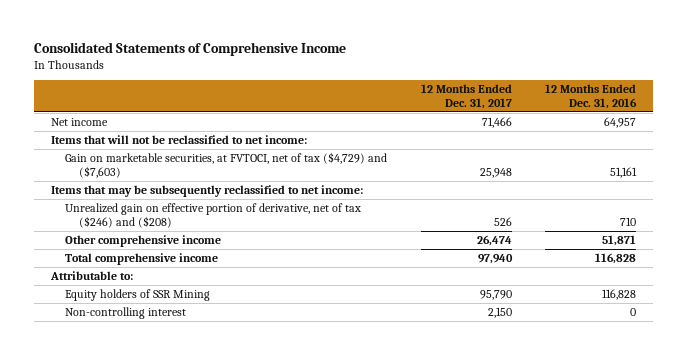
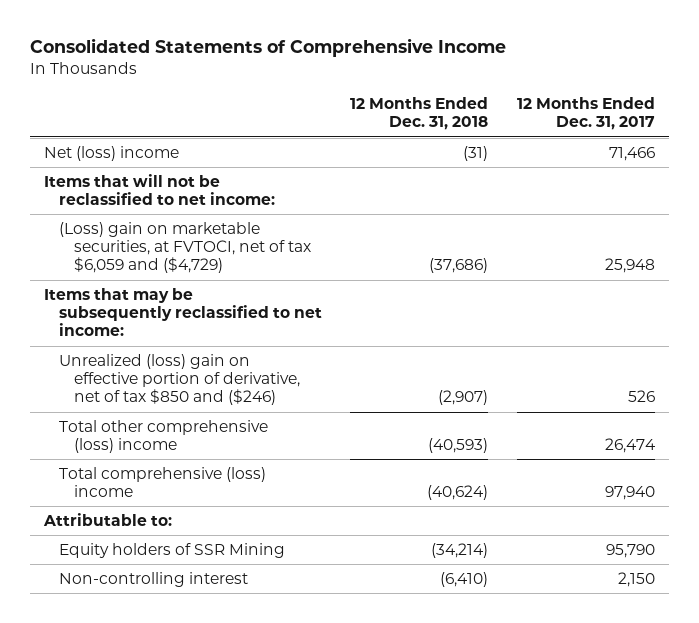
- | 12 Months Ended Dec. 31, 2017 | 12 Months Ended Dec. 31, 2016
+ | 12 Months Ended Dec. 31, 2018 | 12 Months Ended Dec. 31, 2017
- Net income | 71,466 | 64,957
+ Net (loss) income | (31) | 71,466
- Gain on marketable securities, at FVTOCI, net of tax ($4,729) and ($7,603) | 25,948 | 51,161
+ (Loss) gain on marketable securities, at FVTOCI, net of tax $6,059 and ($4,729) | (37,686) | 25,948
- Unrealized gain on effective portion of derivative, net of tax ($246) and ($208) | 526 | 710
- Other comprehensive income | 26,474 | 51,871
- Total comprehensive income | 97,940 | 116,828
+ Unrealized (loss) gain on effective portion of derivative, net of tax $850 and ($246) | (2,907) | 526
+ Total other comprehensive (loss) income | (40,593) | 26,474
+ Total comprehensive (loss) income | (40,624) | 97,940

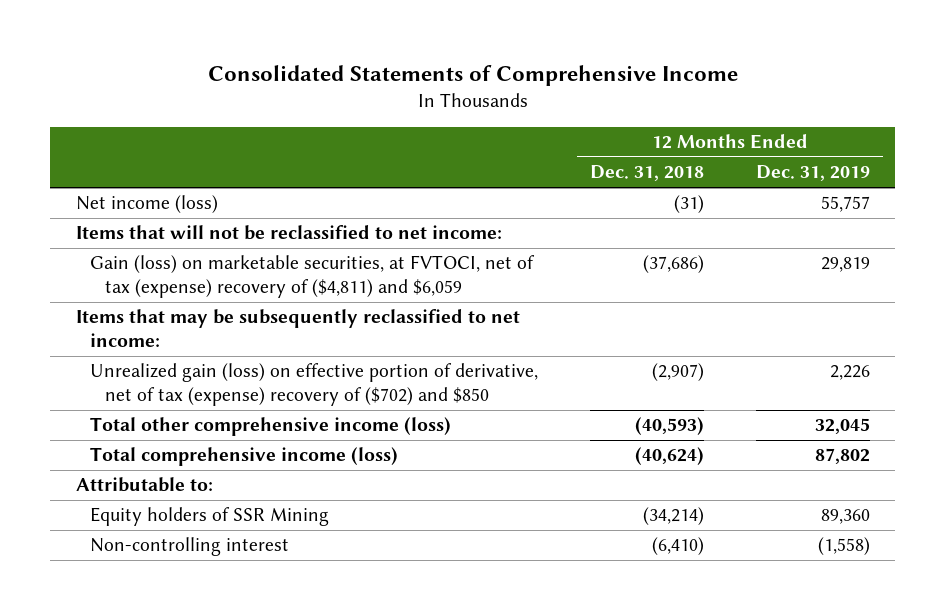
- | 12 Months Ended Dec. 31, 2018 | 12 Months Ended Dec. 31, 2017
+ | 12 Months Ended Dec. 31, 2018 | 12 Months Ended Dec. 31, 2019
- Net (loss) income | (31) | 71,466
+ Net income (loss) | (31) | 55,757
- (Loss) gain on marketable securities, at FVTOCI, net of tax $6,059 and ($4,729) | (37,686) | 25,948
+ Gain (loss) on marketable securities, at FVTOCI, net of tax (expense) recovery of ($4,811) and $6,059 | (37,686) | 29,819
- Unrealized (loss) gain on effective portion of derivative, net of tax $850 and ($246) | (2,907) | 526
- Total other comprehensive (loss) income | (40,593) | 26,474
- Total comprehensive (loss) income | (40,624) | 97,940
+ Unrealized gain (loss) on effective portion of derivative, net of tax (expense) recovery of ($702) and $850 | (2,907) | 2,226
+ Total other comprehensive income (loss) | (40,593) | 32,045
+ Total comprehensive income (loss) | (40,624) | 87,802

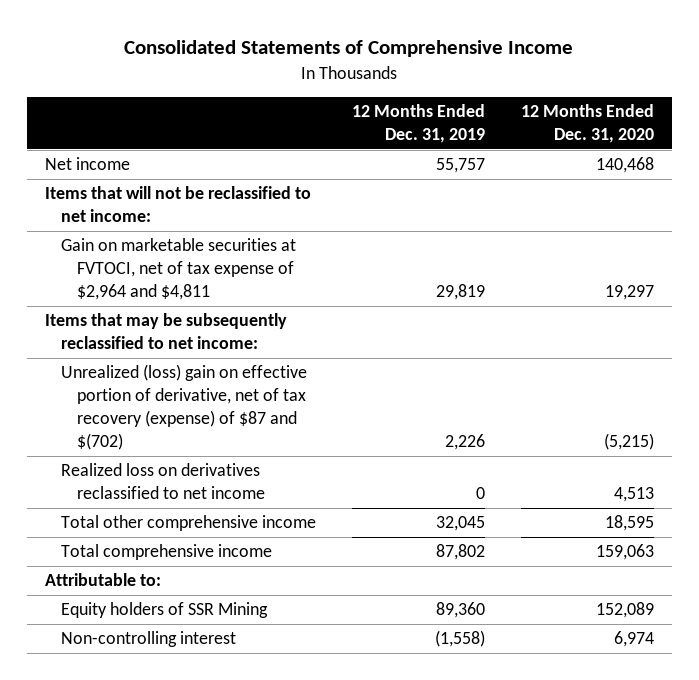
- | 12 Months Ended Dec. 31, 2018 | 12 Months Ended Dec. 31, 2019
+ | 12 Months Ended Dec. 31, 2019 | 12 Months Ended Dec. 31, 2020
- Net income (loss) | (31) | 55,757
+ Net income | 55,757 | 140,468
- Gain (loss) on marketable securities, at FVTOCI, net of tax (expense) recovery of ($4,811) and $6,059 | (37,686) | 29,819
+ Gain on marketable securities at FVTOCI, net of tax expense of $2,964 and $4,811 | 29,819 | 19,297
- Unrealized gain (loss) on effective portion of derivative, net of tax (expense) recovery of ($702) and $850 | (2,907) | 2,226
- Total other comprehensive income (loss) | (40,593) | 32,045
- Total comprehensive income (loss) | (40,624) | 87,802
+ Unrealized (loss) gain on effective portion of derivative, net of tax recovery (expense) of $87 and $(702) | 2,226 | (5,215)
+ Realized loss on derivatives reclassified to net income | 0 | 4,513
+ Total other comprehensive income | 32,045 | 18,595
+ Total comprehensive income | 87,802 | 159,063

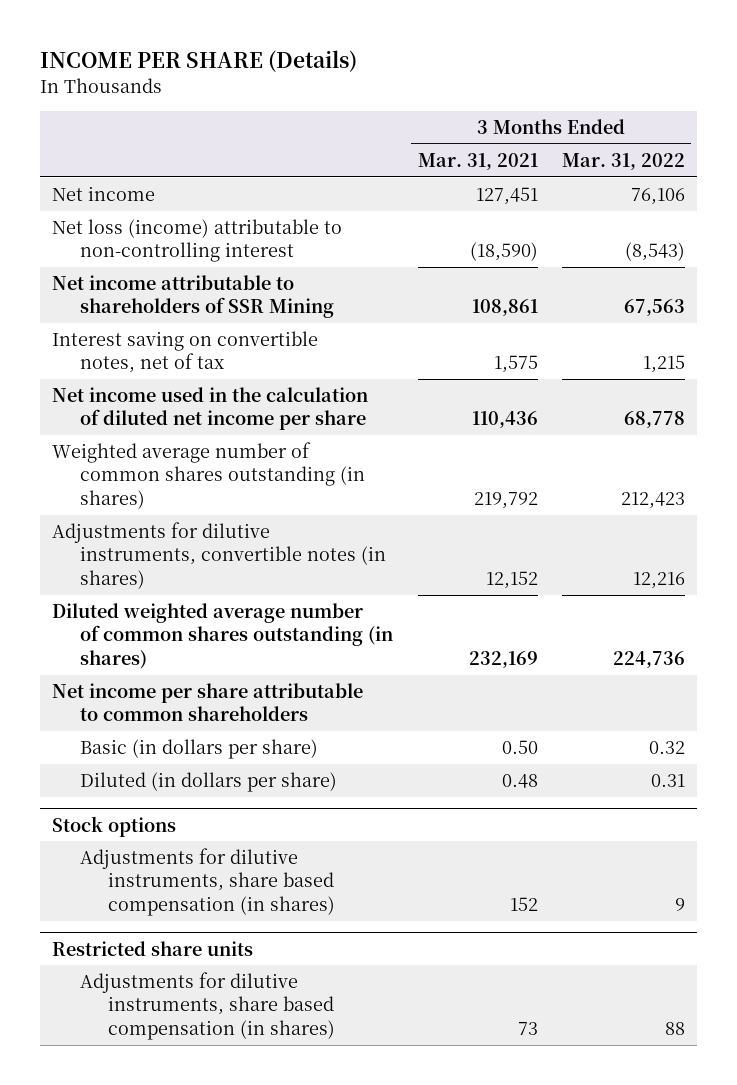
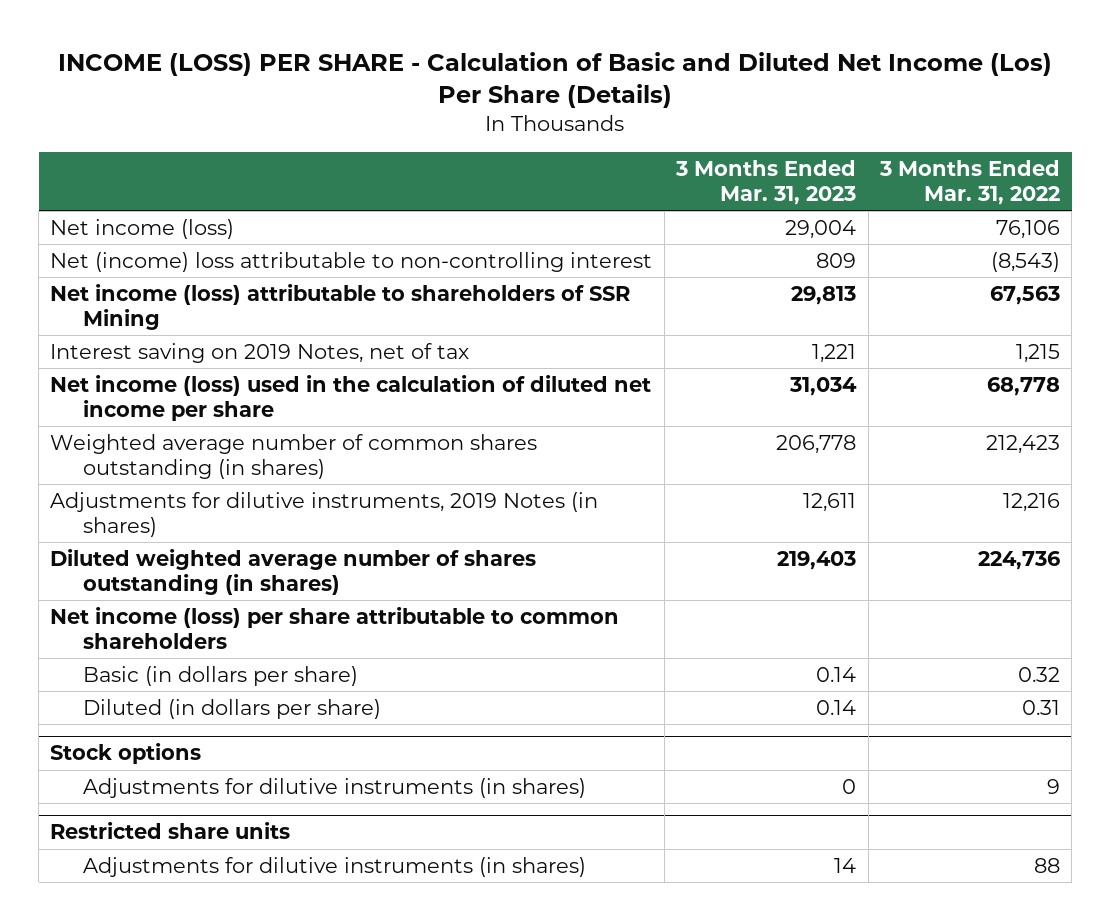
- INCOME PER SHARE (Details)
+ INCOME (LOSS) PER SHARE - Calculation of Basic and Diluted Net Income (Los) Per Share (Details)
- | 3 Months Ended Mar. 31, 2021 | 3 Months Ended Mar. 31, 2022
+ | 3 Months Ended Mar. 31, 2023 | 3 Months Ended Mar. 31, 2022
- Net income | 127,451 | 76,106
- Net loss (income) attributable to non-controlling interest | (18,590) | (8,543)
- Net income attributable to shareholders of SSR Mining | 108,861 | 67,563
- Interest saving on convertible notes, net of tax | 1,575 | 1,215
- Net income used in the calculation of diluted net income per share | 110,436 | 68,778
+ Net income (loss) | 29,004 | 76,106
+ Net (income) loss attributable to non-controlling interest | 809 | (8,543)
+ Net income (loss) attributable to shareholders of SSR Mining | 29,813 | 67,563
+ Interest saving on 2019 Notes, net of tax | 1,221 | 1,215
+ Net income (loss) used in the calculation of diluted net income per share | 31,034 | 68,778
- Adjustments for dilutive instruments, convertible notes (in shares) | 12,152 | 12,216
- Diluted weighted average number of common shares outstanding (in shares) | 232,169 | 224,736
- Net income per share attributable to common shareholders
+ Adjustments for dilutive instruments, 2019 Notes (in shares) | 12,611 | 12,216
+ Diluted weighted average number of shares outstanding (in shares) | 219,403 | 224,736
+ Net income (loss) per share attributable to common shareholders
@ Stock options
- Adjustments for dilutive instruments, share based compensation (in shares) | 152 | 9
+ Adjustments for dilutive instruments (in shares) | 0 | 9
@ Restricted share units
- Adjustments for dilutive instruments, share based compensation (in shares) | 73 | 88
+ Adjustments for dilutive instruments (in shares) | 14 | 88

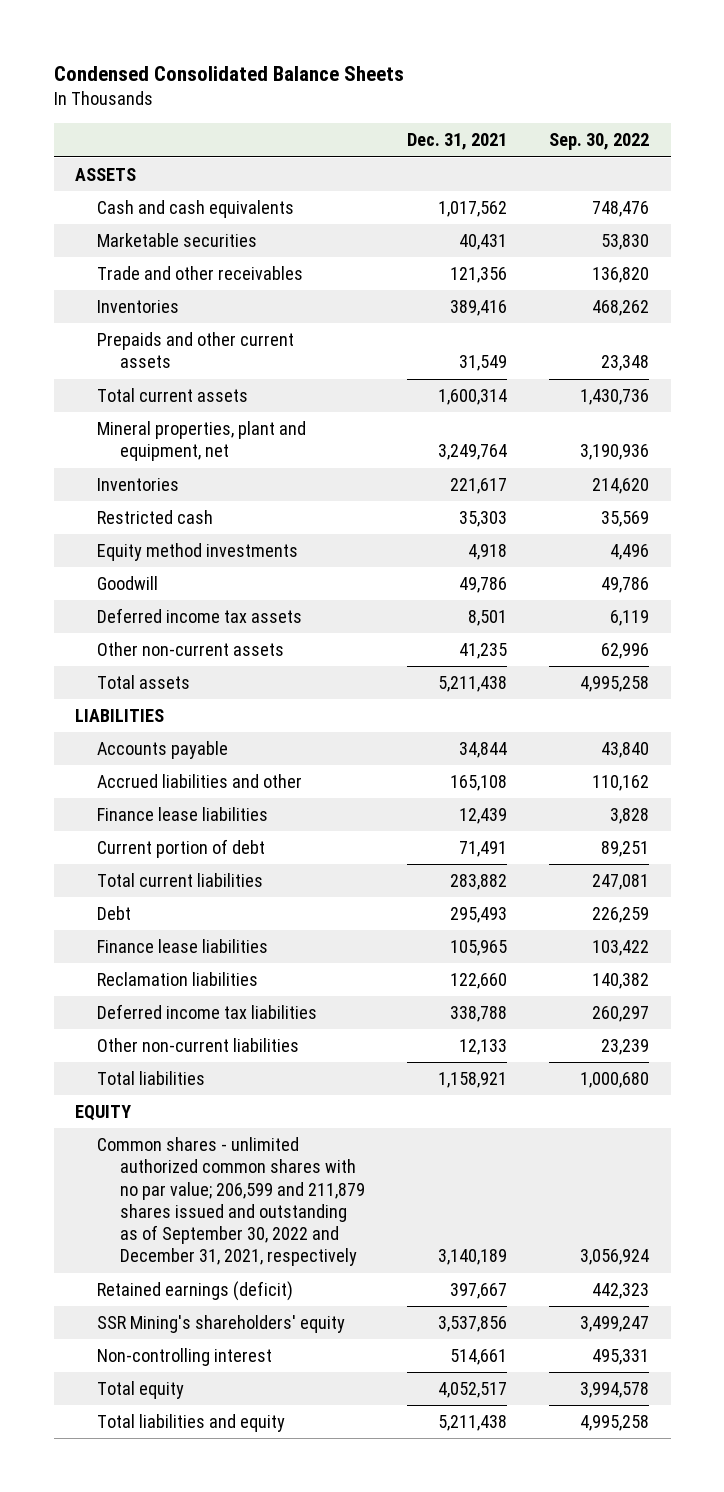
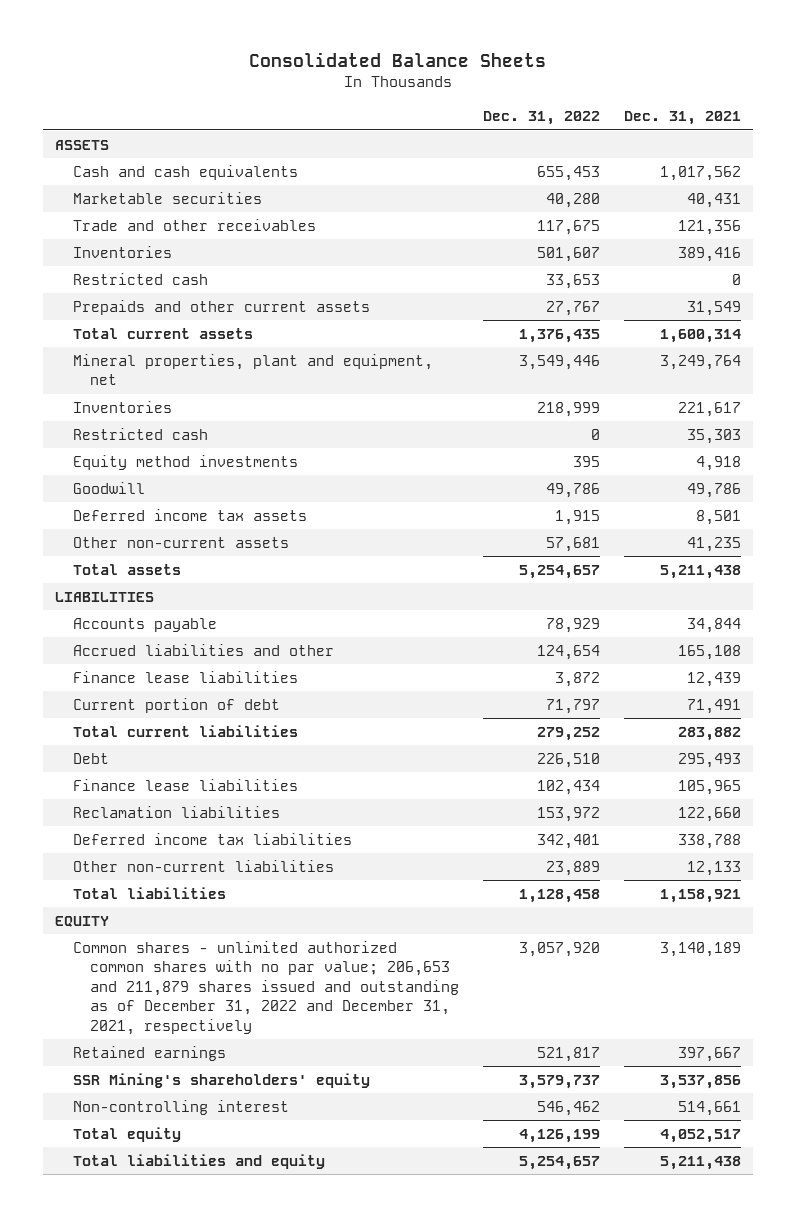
- Condensed Consolidated Balance Sheets
+ Consolidated Balance Sheets
- | Dec. 31, 2021 | Sep. 30, 2022
+ | Dec. 31, 2022 | Dec. 31, 2021
+ Restricted cash | 33,653 | 0
- Common shares - unlimited authorized common shares with no par value; 206,599 and 211,879 shares issued and outstanding as of September 30, 2022 and December 31, 2021, respectively | 3,140,189 | 3,056,924
- Retained earnings (deficit) | 397,667 | 442,323
+ Common shares - unlimited authorized common shares with no par value; 206,653 and 211,879 shares issued and outstanding as of December 31, 2022 and December 31, 2021, respectively | 3,057,920 | 3,140,189
+ Retained earnings | 521,817 | 397,667

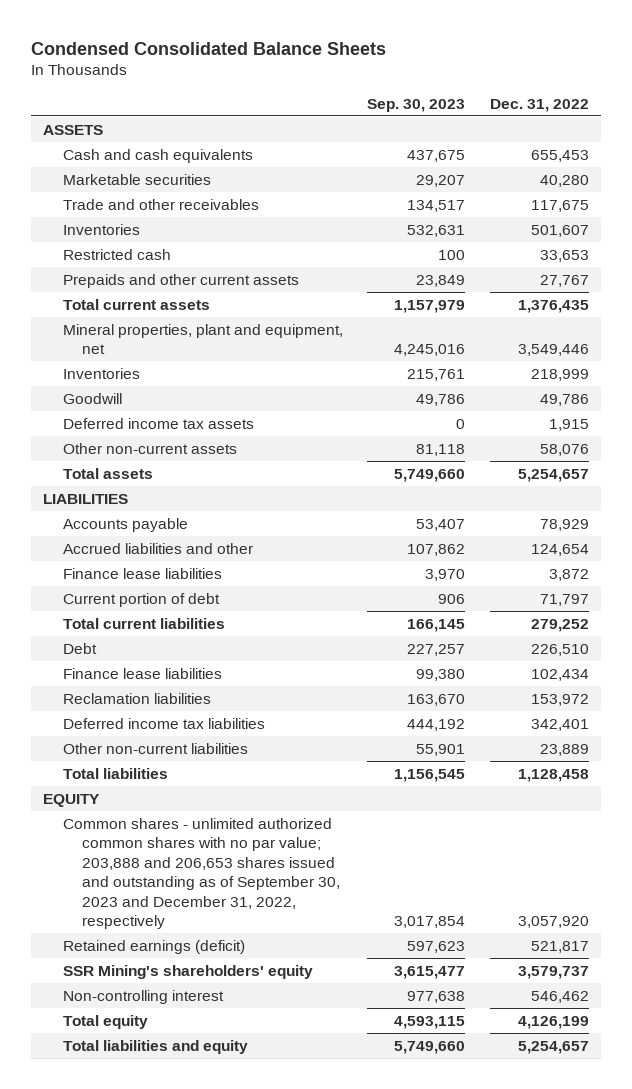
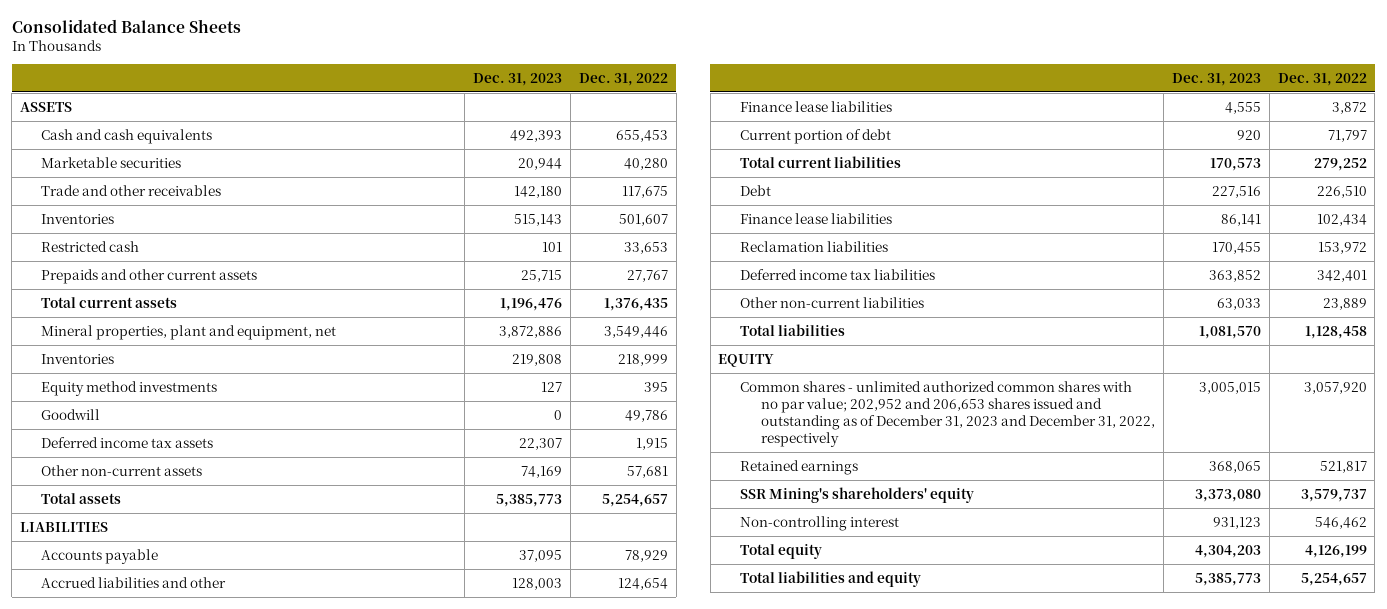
- Condensed Consolidated Balance Sheets
+ Consolidated Balance Sheets
- | Sep. 30, 2023 | Dec. 31, 2022
+ | Dec. 31, 2023 | Dec. 31, 2022
+ Equity method investments | 127 | 395
- Other non-current assets | 81,118 | 58,076
+ Other non-current assets | 74,169 | 57,681
- Common shares - unlimited authorized common shares with no par value; 203,888 and 206,653 shares issued and outstanding as of September 30, 2023 and December 31, 2022, respectively | 3,017,854 | 3,057,920
- Retained earnings (deficit) | 597,623 | 521,817
+ Common shares - unlimited authorized common shares with no par value; 202,952 and 206,653 shares issued and outstanding as of December 31, 2023 and December 31, 2022, respectively | 3,005,015 | 3,057,920
+ Retained earnings | 368,065 | 521,817

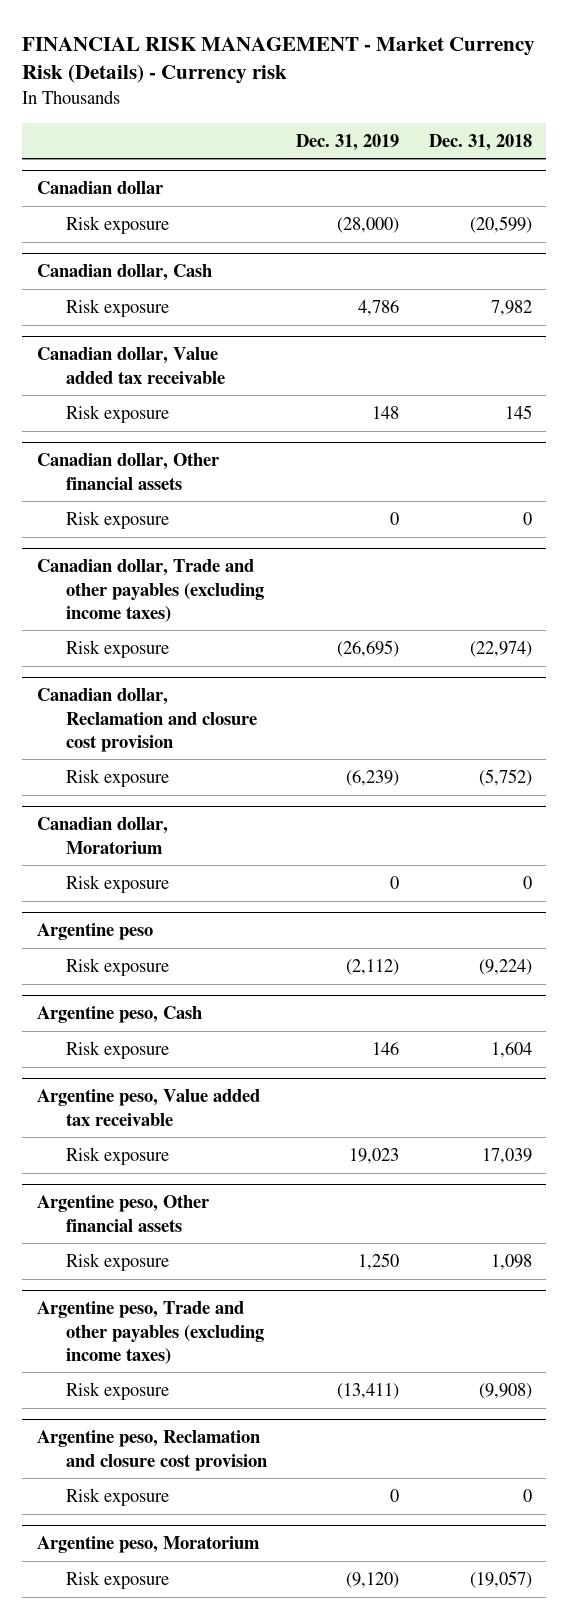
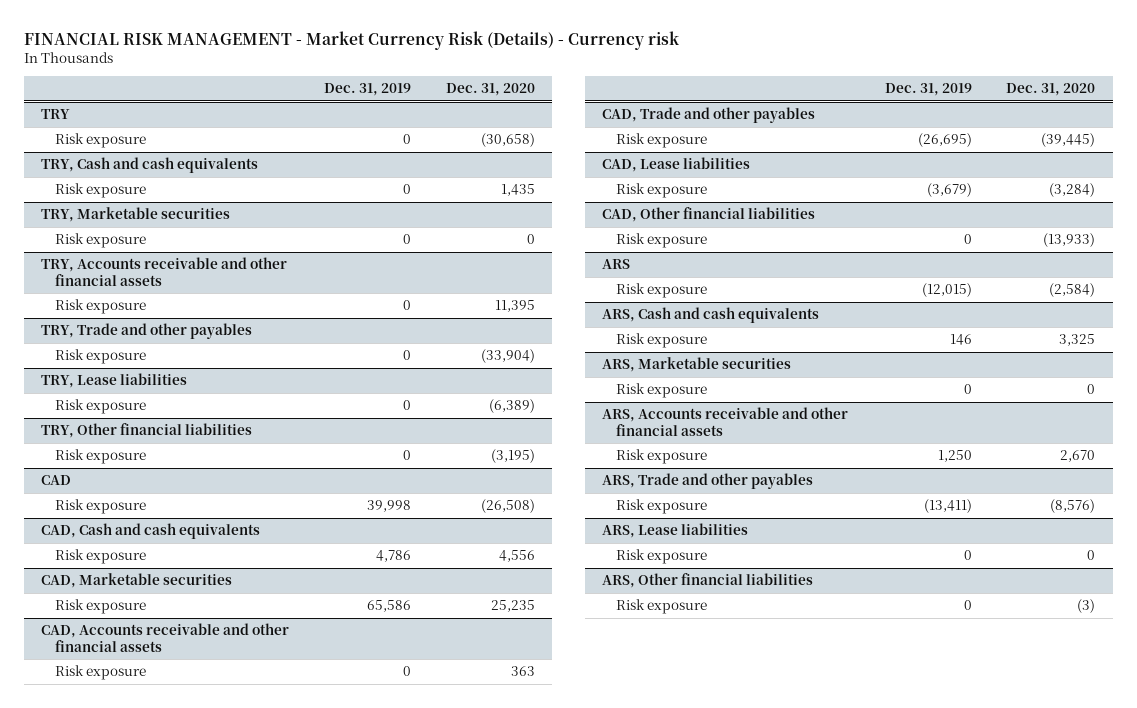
- | Dec. 31, 2019 | Dec. 31, 2018
+ | Dec. 31, 2019 | Dec. 31, 2020
- Canadian dollar
- Risk exposure | (28,000) | (20,599)
- Canadian dollar, Cash
+ TRY
+ Risk exposure | 0 | (30,658)
+ TRY, Cash and cash equivalents
+ Risk exposure | 0 | 1,435
+ TRY, Marketable securities
+ Risk exposure | 0 | 0
+ TRY, Accounts receivable and other financial assets
+ Risk exposure | 0 | 11,395
+ TRY, Trade and other payables
+ Risk exposure | 0 | (33,904)
+ TRY, Lease liabilities
+ Risk exposure | 0 | (6,389)
+ TRY, Other financial liabilities
+ Risk exposure | 0 | (3,195)
+ CAD
+ Risk exposure | 39,998 | (26,508)
+ CAD, Cash and cash equivalents
- Canadian dollar, Value added tax receivable
- Risk exposure | 148 | 145
- Canadian dollar, Other financial assets
+ CAD, Marketable securities
+ Risk exposure | 65,586 | 25,235
+ CAD, Accounts receivable and other financial assets
- Canadian dollar, Trade and other payables (excluding income taxes)
+ CAD, Trade and other payables
- Canadian dollar, Reclamation and closure cost provision
- Risk exposure | (6,239) | (5,752)
- Canadian dollar, Moratorium
+ CAD, Lease liabilities
+ Risk exposure | (3,679) | (3,284)
+ CAD, Other financial liabilities
- Argentine peso
- Risk exposure | (2,112) | (9,224)
- Argentine peso, Cash
+ ARS
+ Risk exposure | (12,015) | (2,584)
+ ARS, Cash and cash equivalents
- Argentine peso, Value added tax receivable
- Risk exposure | 19,023 | 17,039
- Argentine peso, Other financial assets
+ ARS, Marketable securities
+ Risk exposure | 0 | 0
+ ARS, Accounts receivable and other financial assets
- Argentine peso, Trade and other payables (excluding income taxes)
+ ARS, Trade and other payables
- Argentine peso, Reclamation and closure cost provision
+ ARS, Lease liabilities
- Argentine peso, Moratorium
- Risk exposure | (9,120) | (19,057)
+ ARS, Other financial liabilities
+ Risk exposure | 0 | (3)

